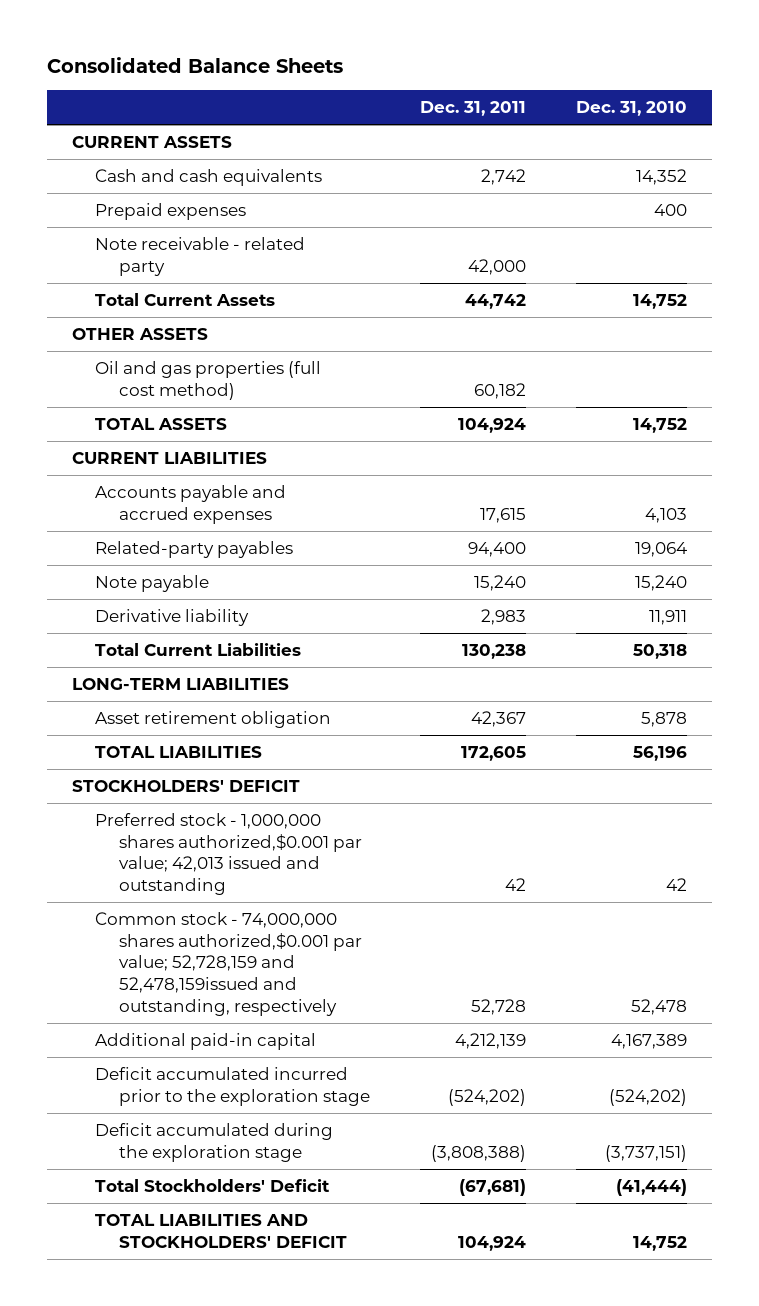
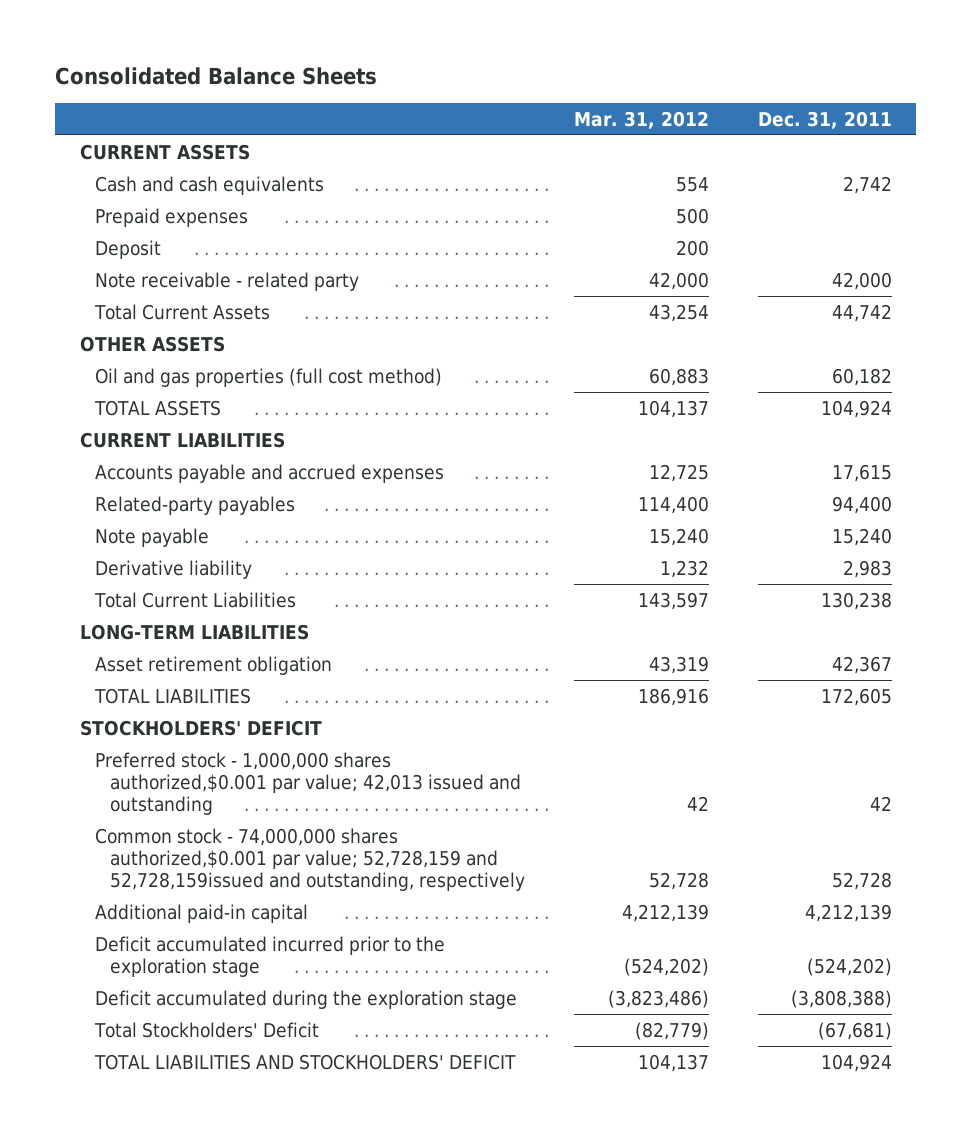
- | Dec. 31, 2011 | Dec. 31, 2010
+ | Mar. 31, 2012 | Dec. 31, 2011
+ Deposit | 200 |
- Common stock - 74,000,000 shares authorized,$0.001 par value; 52,728,159 and 52,478,159issued and outstanding, respectively | 52,728 | 52,478
+ Common stock - 74,000,000 shares authorized,$0.001 par value; 52,728,159 and 52,728,159issued and outstanding, respectively | 52,728 | 52,728

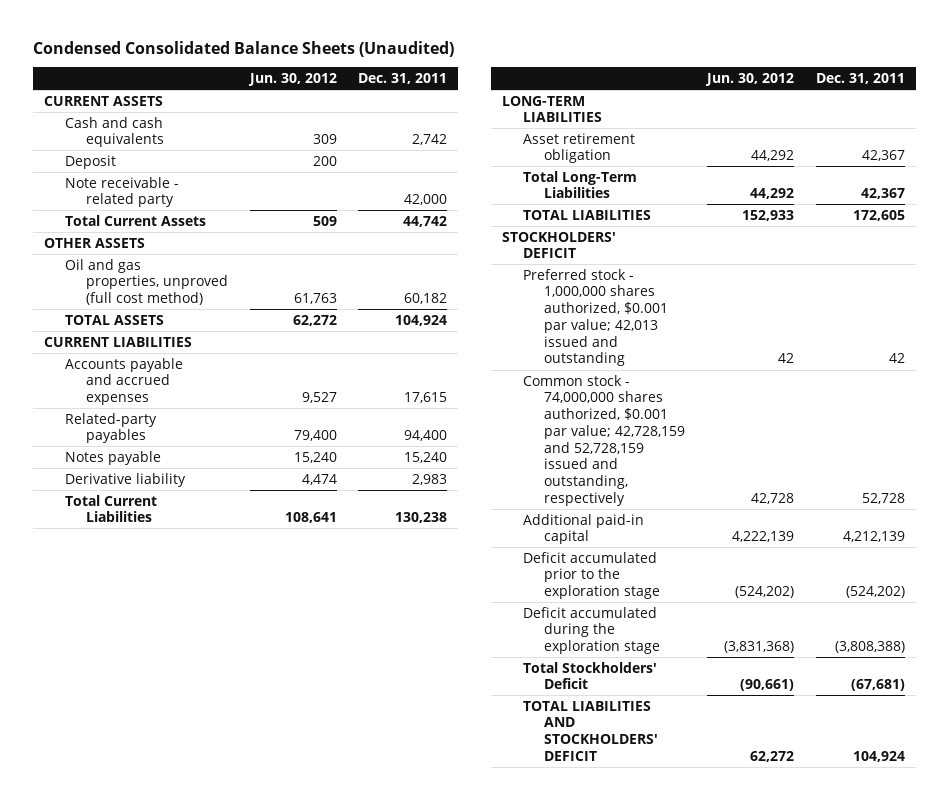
- Consolidated Balance Sheets
+ Condensed Consolidated Balance Sheets (Unaudited)
- | Mar. 31, 2012 | Dec. 31, 2011
+ | Jun. 30, 2012 | Dec. 31, 2011
- Prepaid expenses | 500 |
- Oil and gas properties (full cost method) | 60,883 | 60,182
+ Oil and gas properties, unproved (full cost method) | 61,763 | 60,182
- Note payable | 15,240 | 15,240
+ Notes payable | 15,240 | 15,240
+ Total Long-Term Liabilities | 44,292 | 42,367
- Preferred stock - 1,000,000 shares authorized,$0.001 par value; 42,013 issued and outstanding | 42 | 42
- Common stock - 74,000,000 shares authorized,$0.001 par value; 52,728,159 and 52,728,159issued and outstanding, respectively | 52,728 | 52,728
+ Preferred stock - 1,000,000 shares authorized, $0.001 par value; 42,013 issued and outstanding | 42 | 42
+ Common stock - 74,000,000 shares authorized, $0.001 par value; 42,728,159 and 52,728,159 issued and outstanding, respectively | 42,728 | 52,728
- Deficit accumulated incurred prior to the exploration stage | (524,202) | (524,202)
+ Deficit accumulated prior to the exploration stage | (524,202) | (524,202)

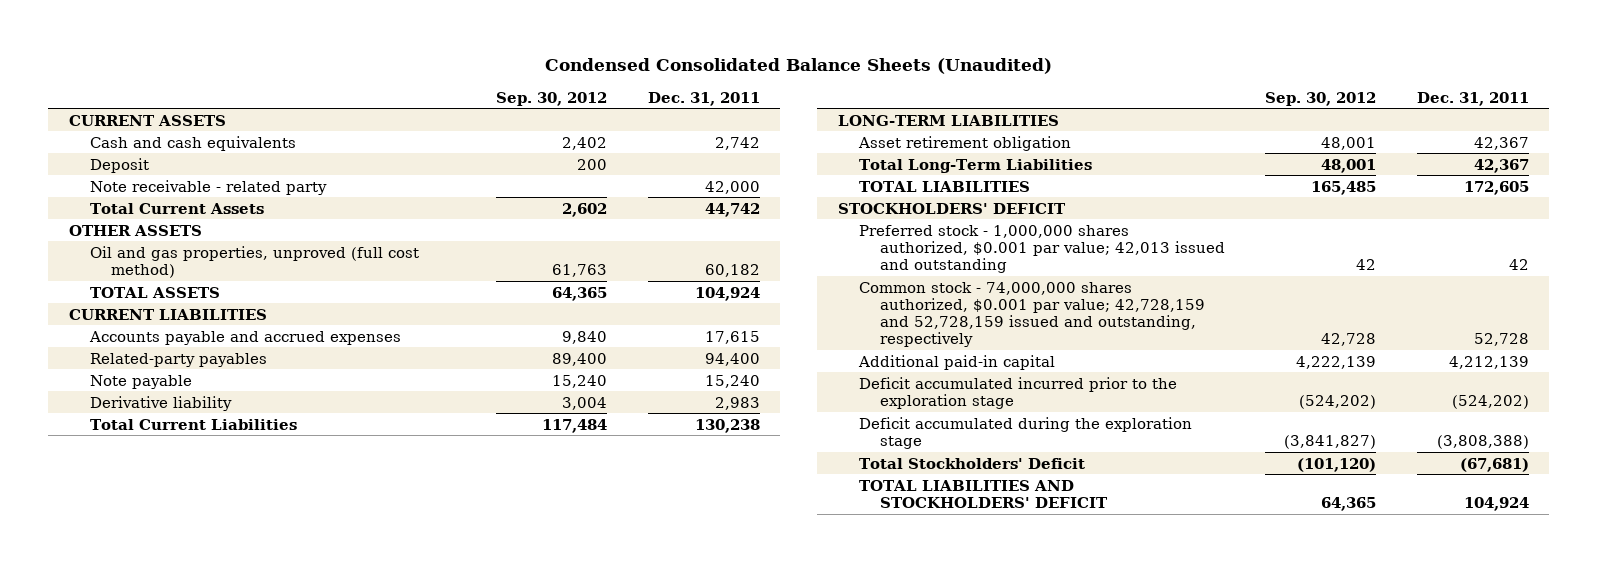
- | Jun. 30, 2012 | Dec. 31, 2011
+ | Sep. 30, 2012 | Dec. 31, 2011
- Notes payable | 15,240 | 15,240
+ Note payable | 15,240 | 15,240
- Deficit accumulated prior to the exploration stage | (524,202) | (524,202)
+ Deficit accumulated incurred prior to the exploration stage | (524,202) | (524,202)

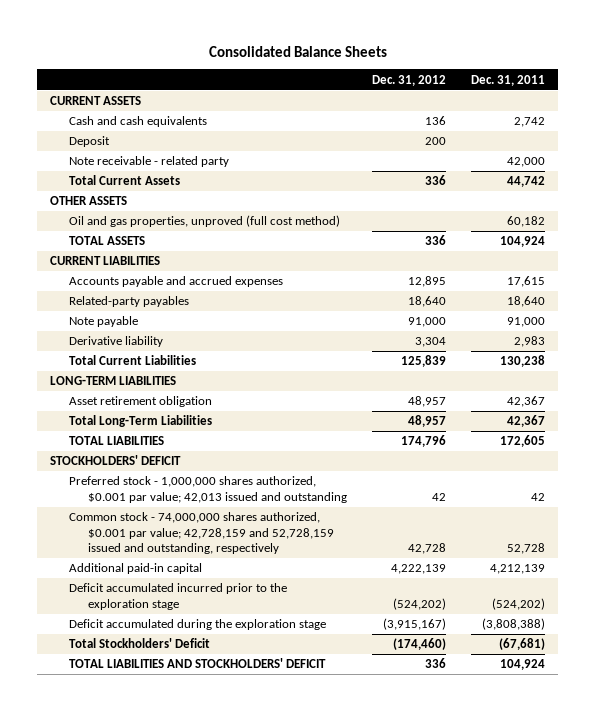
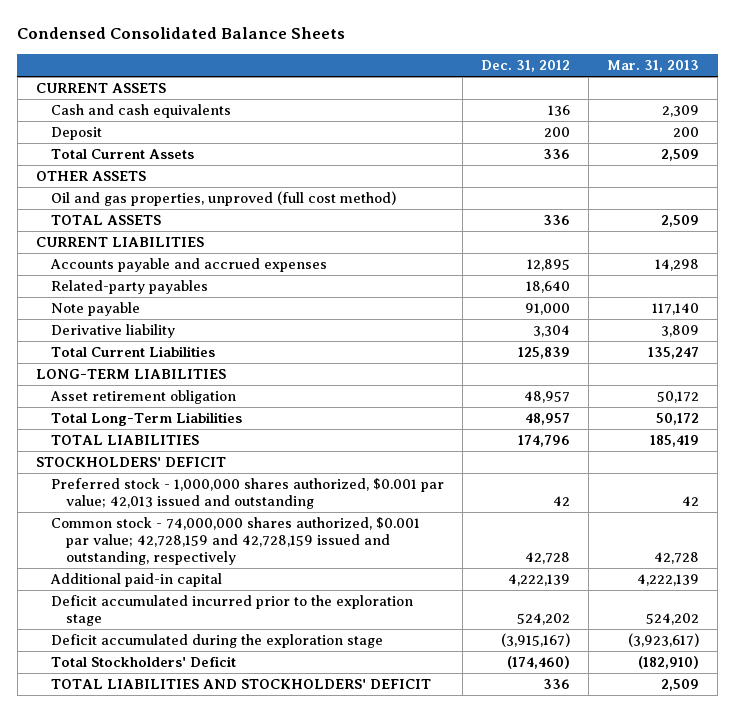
- Consolidated Balance Sheets
+ Condensed Consolidated Balance Sheets
- | Dec. 31, 2012 | Dec. 31, 2011
+ | Dec. 31, 2012 | Mar. 31, 2013
- Note receivable - related party | | 42,000
- Common stock - 74,000,000 shares authorized, $0.001 par value; 42,728,159 and 52,728,159 issued and outstanding, respectively | 42,728 | 52,728
+ Common stock - 74,000,000 shares authorized, $0.001 par value; 42,728,159 and 42,728,159 issued and outstanding, respectively | 42,728 | 42,728
- Deficit accumulated incurred prior to the exploration stage | (524,202) | (524,202)
+ Deficit accumulated incurred prior to the exploration stage | 524,202 | 524,202

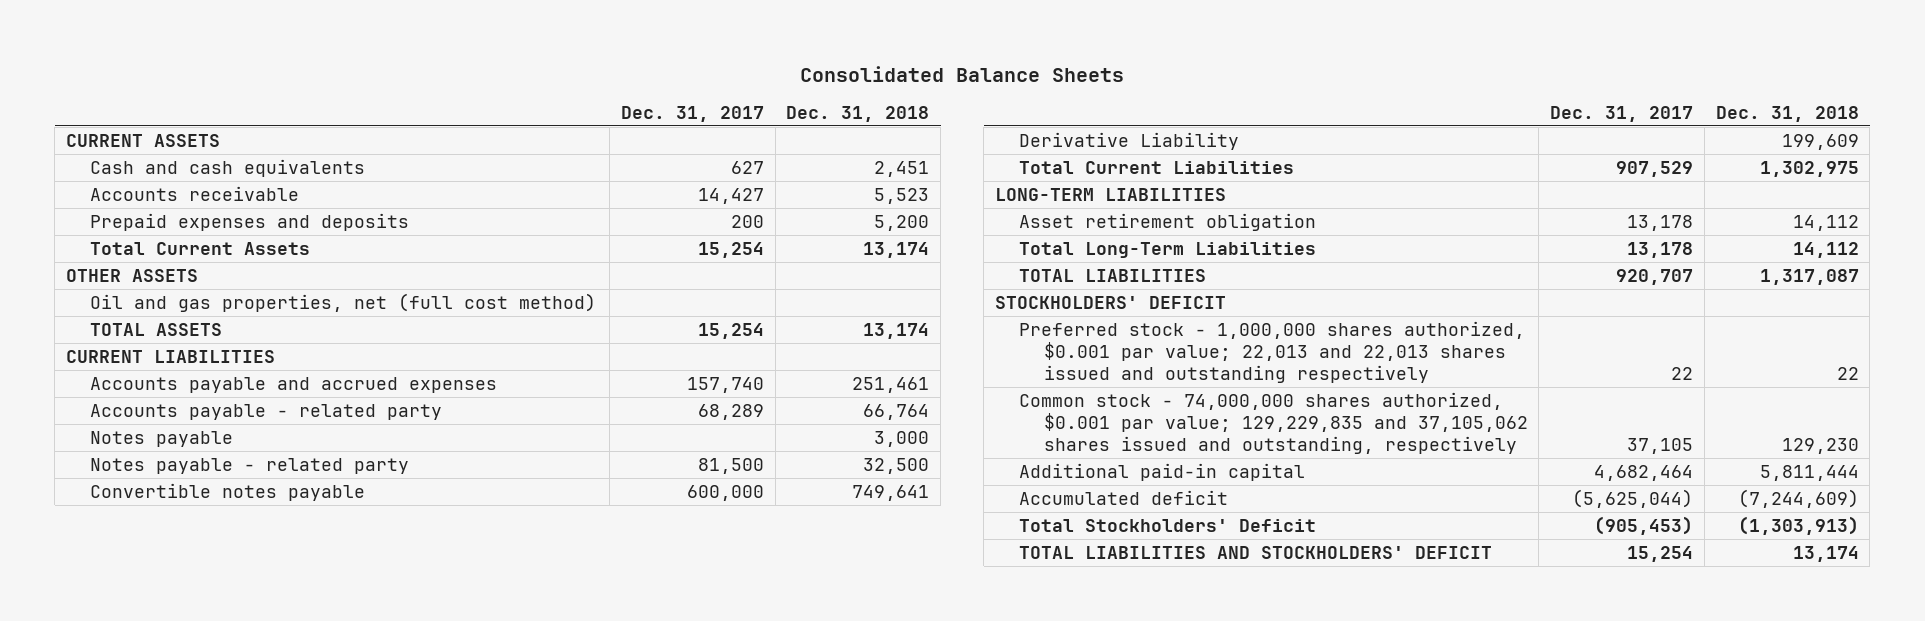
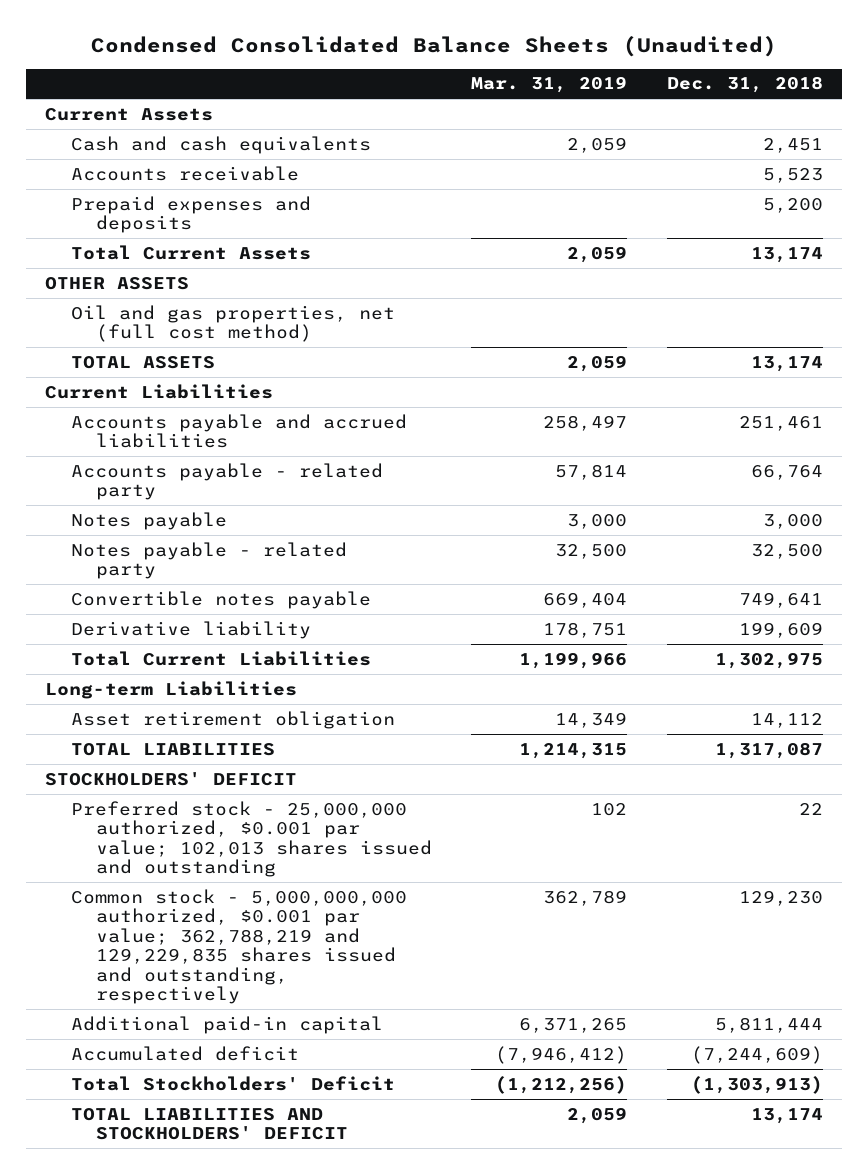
- Consolidated Balance Sheets
+ Condensed Consolidated Balance Sheets (Unaudited)
- | Dec. 31, 2017 | Dec. 31, 2018
+ | Mar. 31, 2019 | Dec. 31, 2018
- CURRENT ASSETS
+ Current Assets
- CURRENT LIABILITIES
- Accounts payable and accrued expenses | 157,740 | 251,461
+ Current Liabilities
+ Accounts payable and accrued liabilities | 258,497 | 251,461
- Derivative Liability | | 199,609
+ Derivative liability | 178,751 | 199,609
- LONG-TERM LIABILITIES
+ Long-term Liabilities
- Total Long-Term Liabilities | 13,178 | 14,112
- Preferred stock - 1,000,000 shares authorized, $0.001 par value; 22,013 and 22,013 shares issued and outstanding respectively | 22 | 22
- Common stock - 74,000,000 shares authorized, $0.001 par value; 129,229,835 and 37,105,062 shares issued and outstanding, respectively | 37,105 | 129,230
+ Preferred stock - 25,000,000 authorized, $0.001 par value; 102,013 shares issued and outstanding | 102 | 22
+ Common stock - 5,000,000,000 authorized, $0.001 par value; 362,788,219 and 129,229,835 shares issued and outstanding, respectively | 362,789 | 129,230

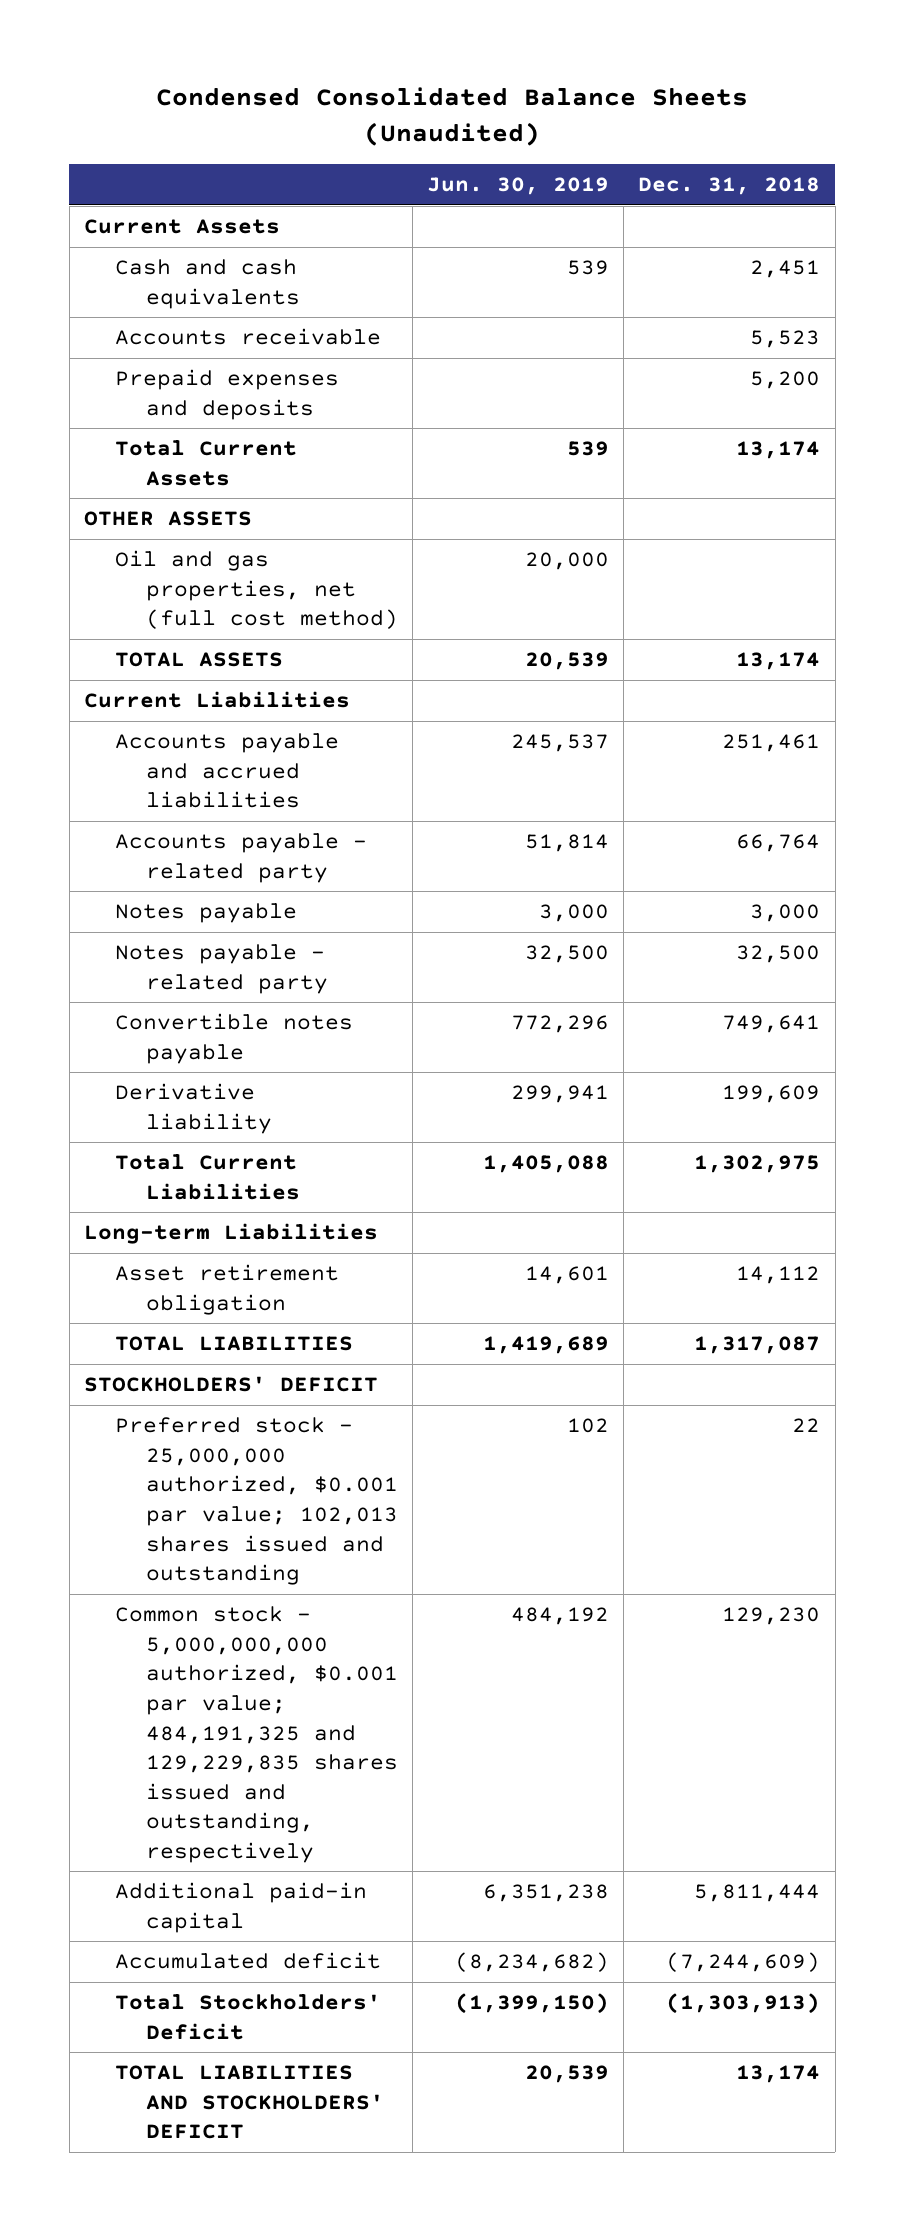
- | Mar. 31, 2019 | Dec. 31, 2018
+ | Jun. 30, 2019 | Dec. 31, 2018
- Common stock - 5,000,000,000 authorized, $0.001 par value; 362,788,219 and 129,229,835 shares issued and outstanding, respectively | 362,789 | 129,230
+ Common stock - 5,000,000,000 authorized, $0.001 par value; 484,191,325 and 129,229,835 shares issued and outstanding, respectively | 484,192 | 129,230

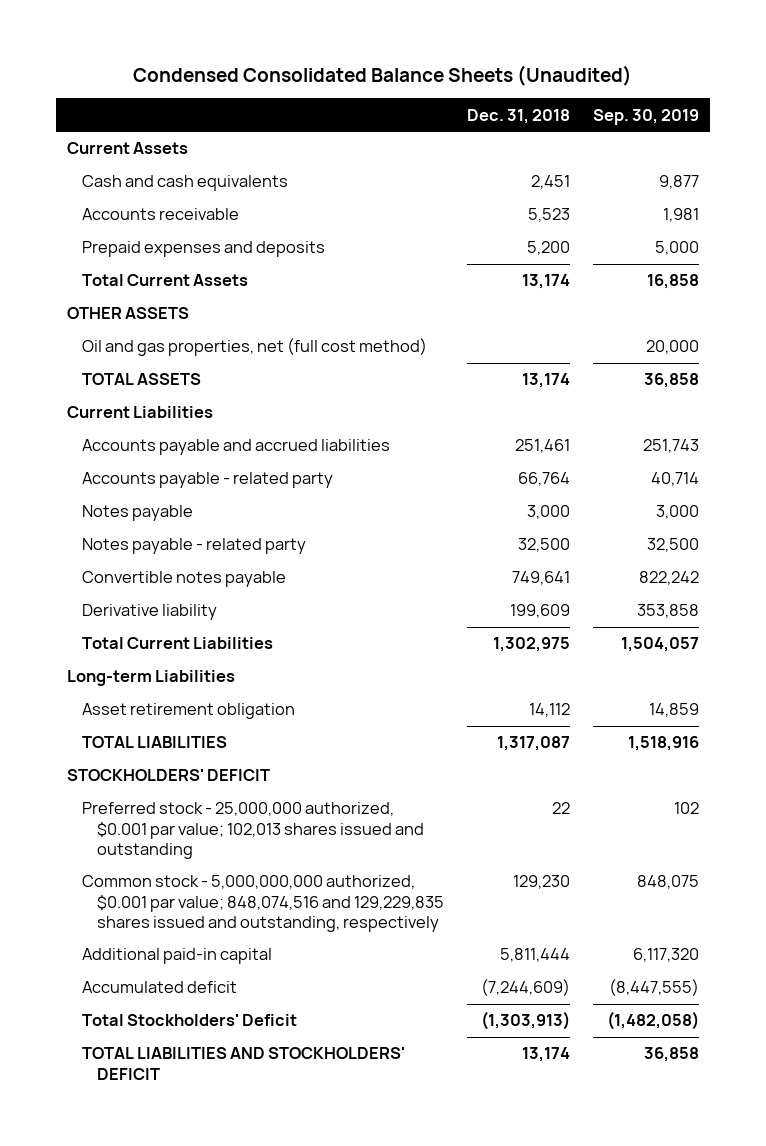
- | Jun. 30, 2019 | Dec. 31, 2018
+ | Dec. 31, 2018 | Sep. 30, 2019
- Common stock - 5,000,000,000 authorized, $0.001 par value; 484,191,325 and 129,229,835 shares issued and outstanding, respectively | 484,192 | 129,230
+ Common stock - 5,000,000,000 authorized, $0.001 par value; 848,074,516 and 129,229,835 shares issued and outstanding, respectively | 129,230 | 848,075

